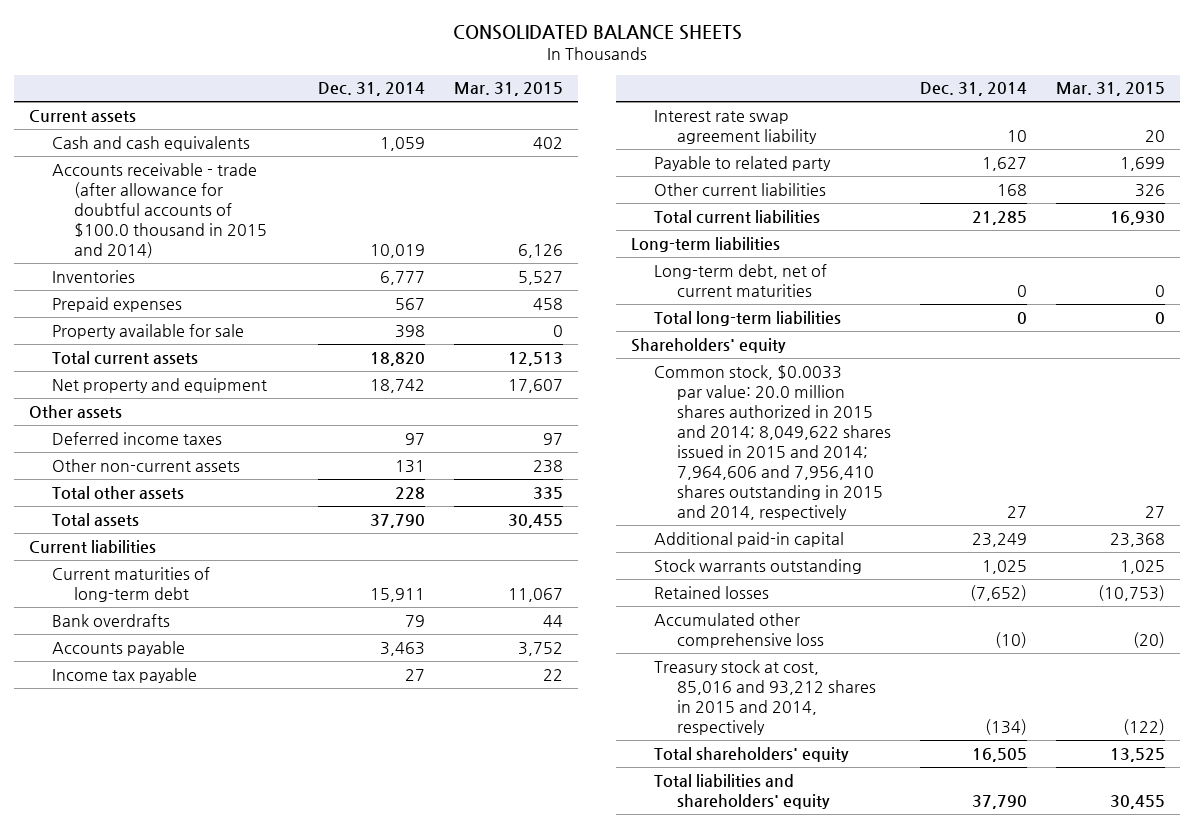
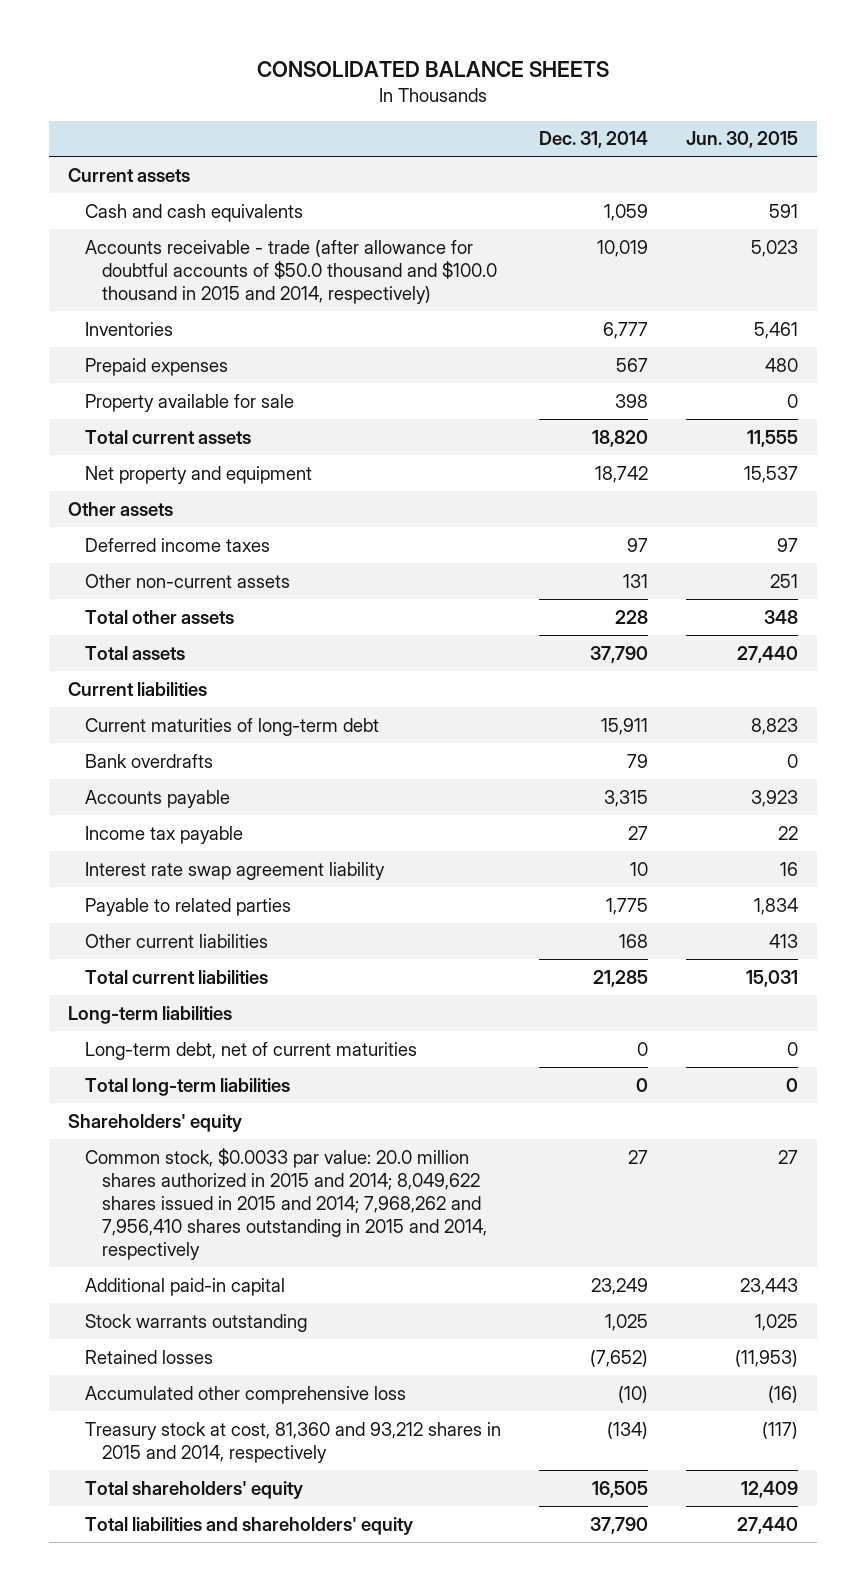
- | Dec. 31, 2014 | Mar. 31, 2015
+ | Dec. 31, 2014 | Jun. 30, 2015
- Accounts receivable - trade (after allowance for doubtful accounts of $100.0 thousand in 2015 and 2014) | 10,019 | 6,126
+ Accounts receivable - trade (after allowance for doubtful accounts of $50.0 thousand and $100.0 thousand in 2015 and 2014, respectively) | 10,019 | 5,023
- Accounts payable | 3,463 | 3,752
+ Accounts payable | 3,315 | 3,923
- Payable to related party | 1,627 | 1,699
+ Payable to related parties | 1,775 | 1,834
- Common stock, $0.0033 par value: 20.0 million shares authorized in 2015 and 2014; 8,049,622 shares issued in 2015 and 2014; 7,964,606 and 7,956,410 shares outstanding in 2015 and 2014, respectively | 27 | 27
+ Common stock, $0.0033 par value: 20.0 million shares authorized in 2015 and 2014; 8,049,622 shares issued in 2015 and 2014; 7,968,262 and 7,956,410 shares outstanding in 2015 and 2014, respectively | 27 | 27
- Treasury stock at cost, 85,016 and 93,212 shares in 2015 and 2014, respectively | (134) | (122)
+ Treasury stock at cost, 81,360 and 93,212 shares in 2015 and 2014, respectively | (134) | (117)

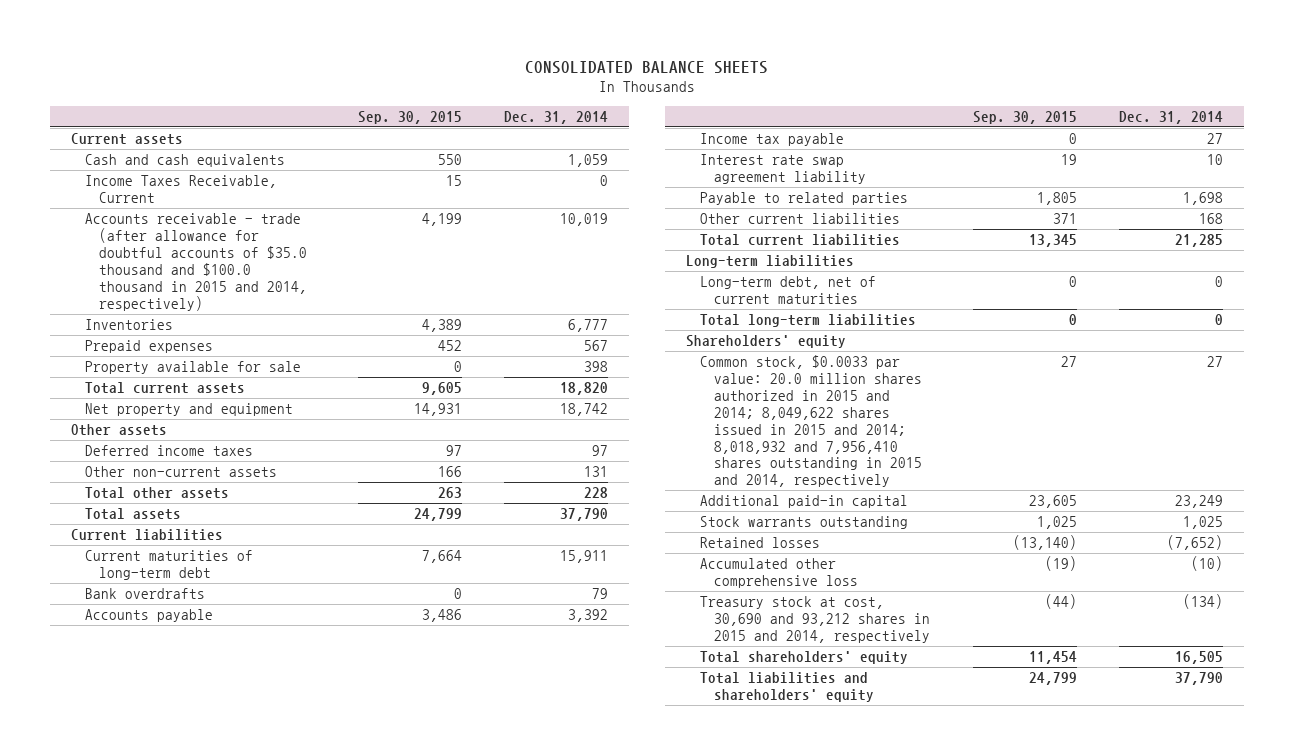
- | Dec. 31, 2014 | Jun. 30, 2015
+ | Sep. 30, 2015 | Dec. 31, 2014
- Accounts receivable - trade (after allowance for doubtful accounts of $50.0 thousand and $100.0 thousand in 2015 and 2014, respectively) | 10,019 | 5,023
+ Income Taxes Receivable, Current | 15 | 0
+ Accounts receivable - trade (after allowance for doubtful accounts of $35.0 thousand and $100.0 thousand in 2015 and 2014, respectively) | 4,199 | 10,019
- Accounts payable | 3,315 | 3,923
+ Accounts payable | 3,486 | 3,392
- Payable to related parties | 1,775 | 1,834
+ Payable to related parties | 1,805 | 1,698
- Common stock, $0.0033 par value: 20.0 million shares authorized in 2015 and 2014; 8,049,622 shares issued in 2015 and 2014; 7,968,262 and 7,956,410 shares outstanding in 2015 and 2014, respectively | 27 | 27
+ Common stock, $0.0033 par value: 20.0 million shares authorized in 2015 and 2014; 8,049,622 shares issued in 2015 and 2014; 8,018,932 and 7,956,410 shares outstanding in 2015 and 2014, respectively | 27 | 27
- Treasury stock at cost, 81,360 and 93,212 shares in 2015 and 2014, respectively | (134) | (117)
+ Treasury stock at cost, 30,690 and 93,212 shares in 2015 and 2014, respectively | (44) | (134)

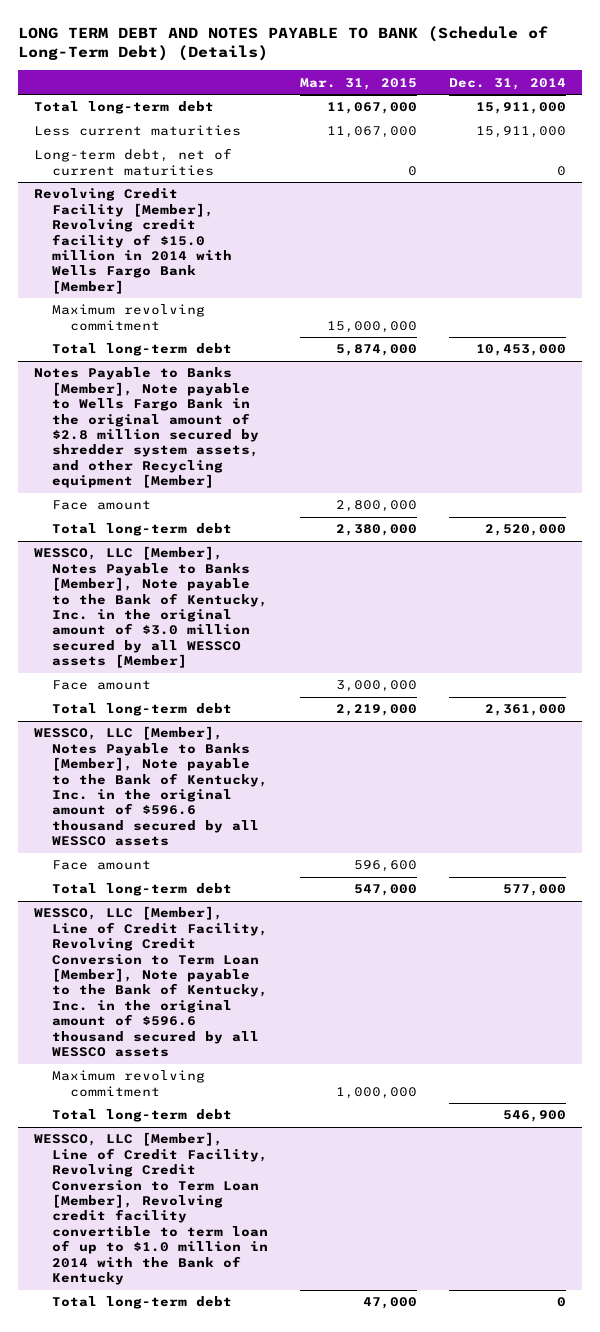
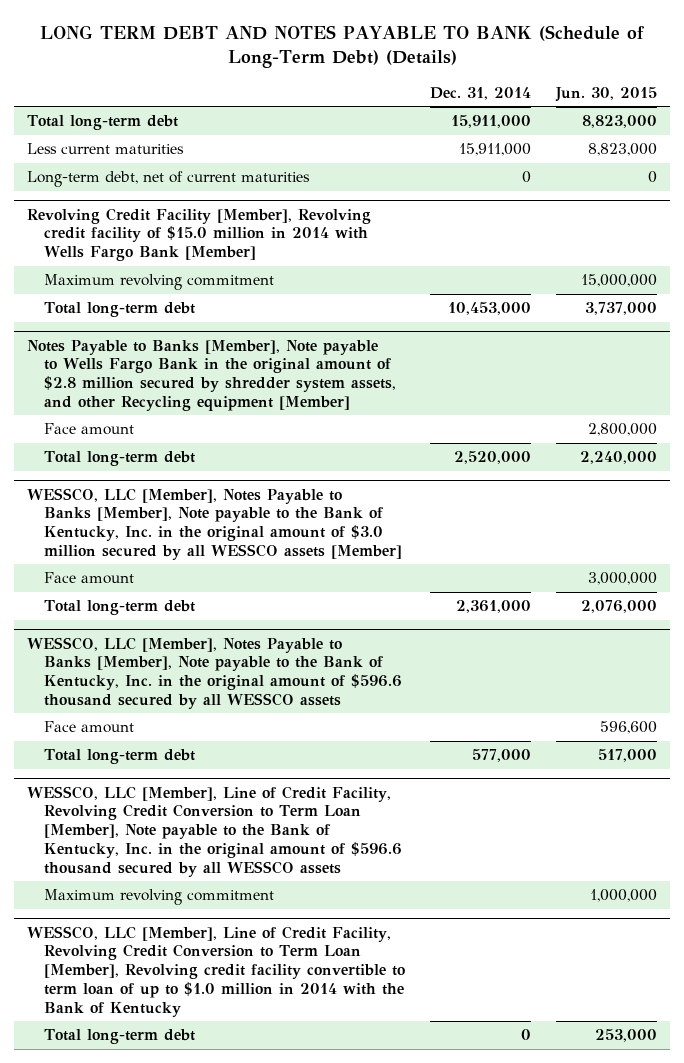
- | Mar. 31, 2015 | Dec. 31, 2014
+ | Dec. 31, 2014 | Jun. 30, 2015
@ WESSCO, LLC [Member], Line of Credit Facility, Revolving Credit Conversion to Term Loan [Member], Note payable to the Bank of Kentucky, Inc. in the original amount of $596.6 thousand secured by all WESSCO assets
- Total long-term debt | | 546,900

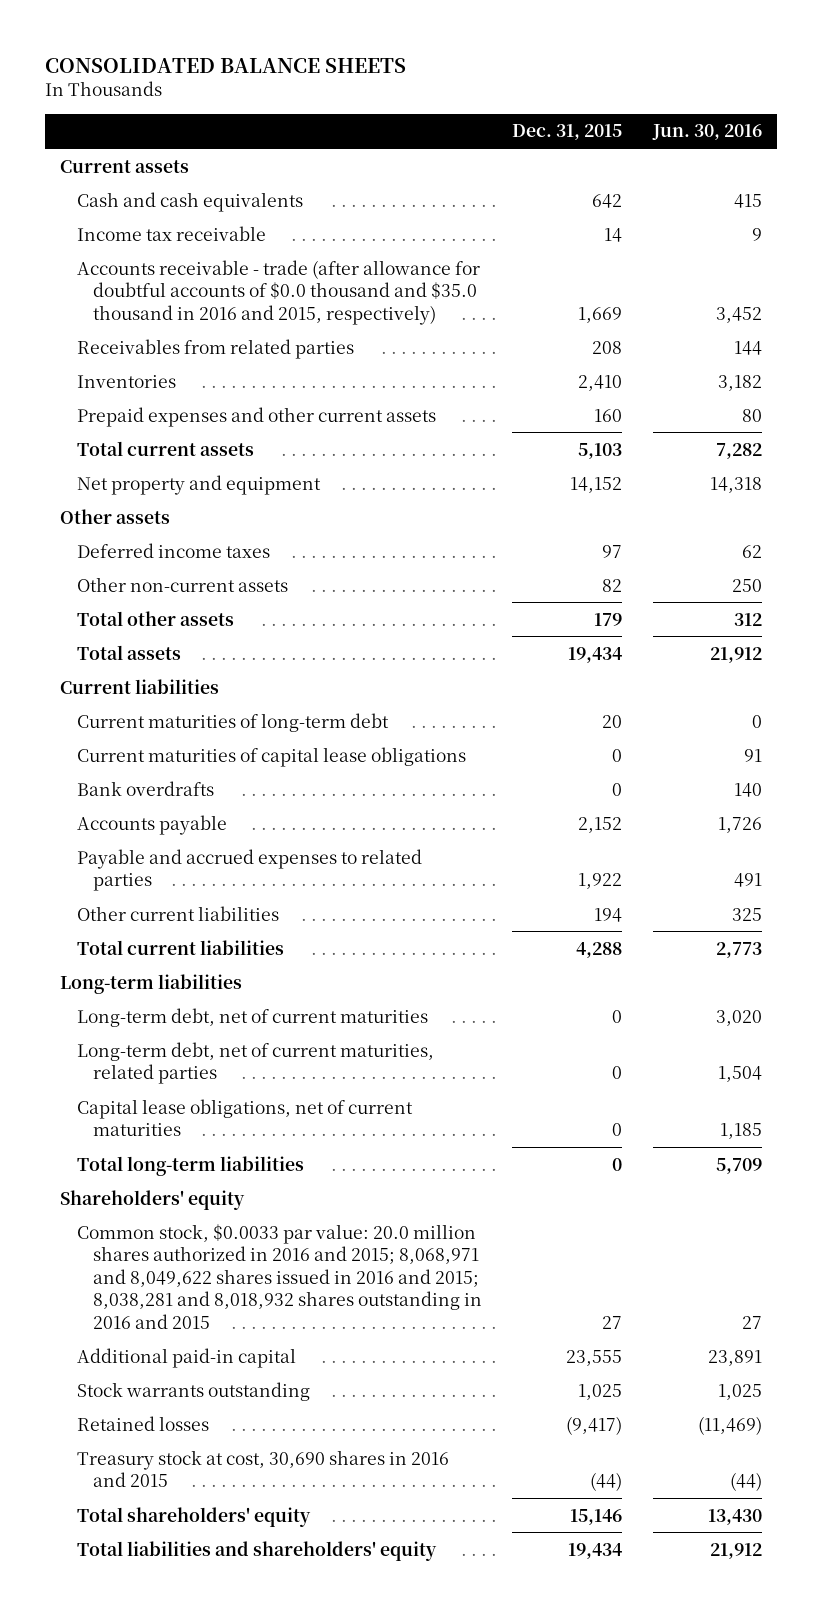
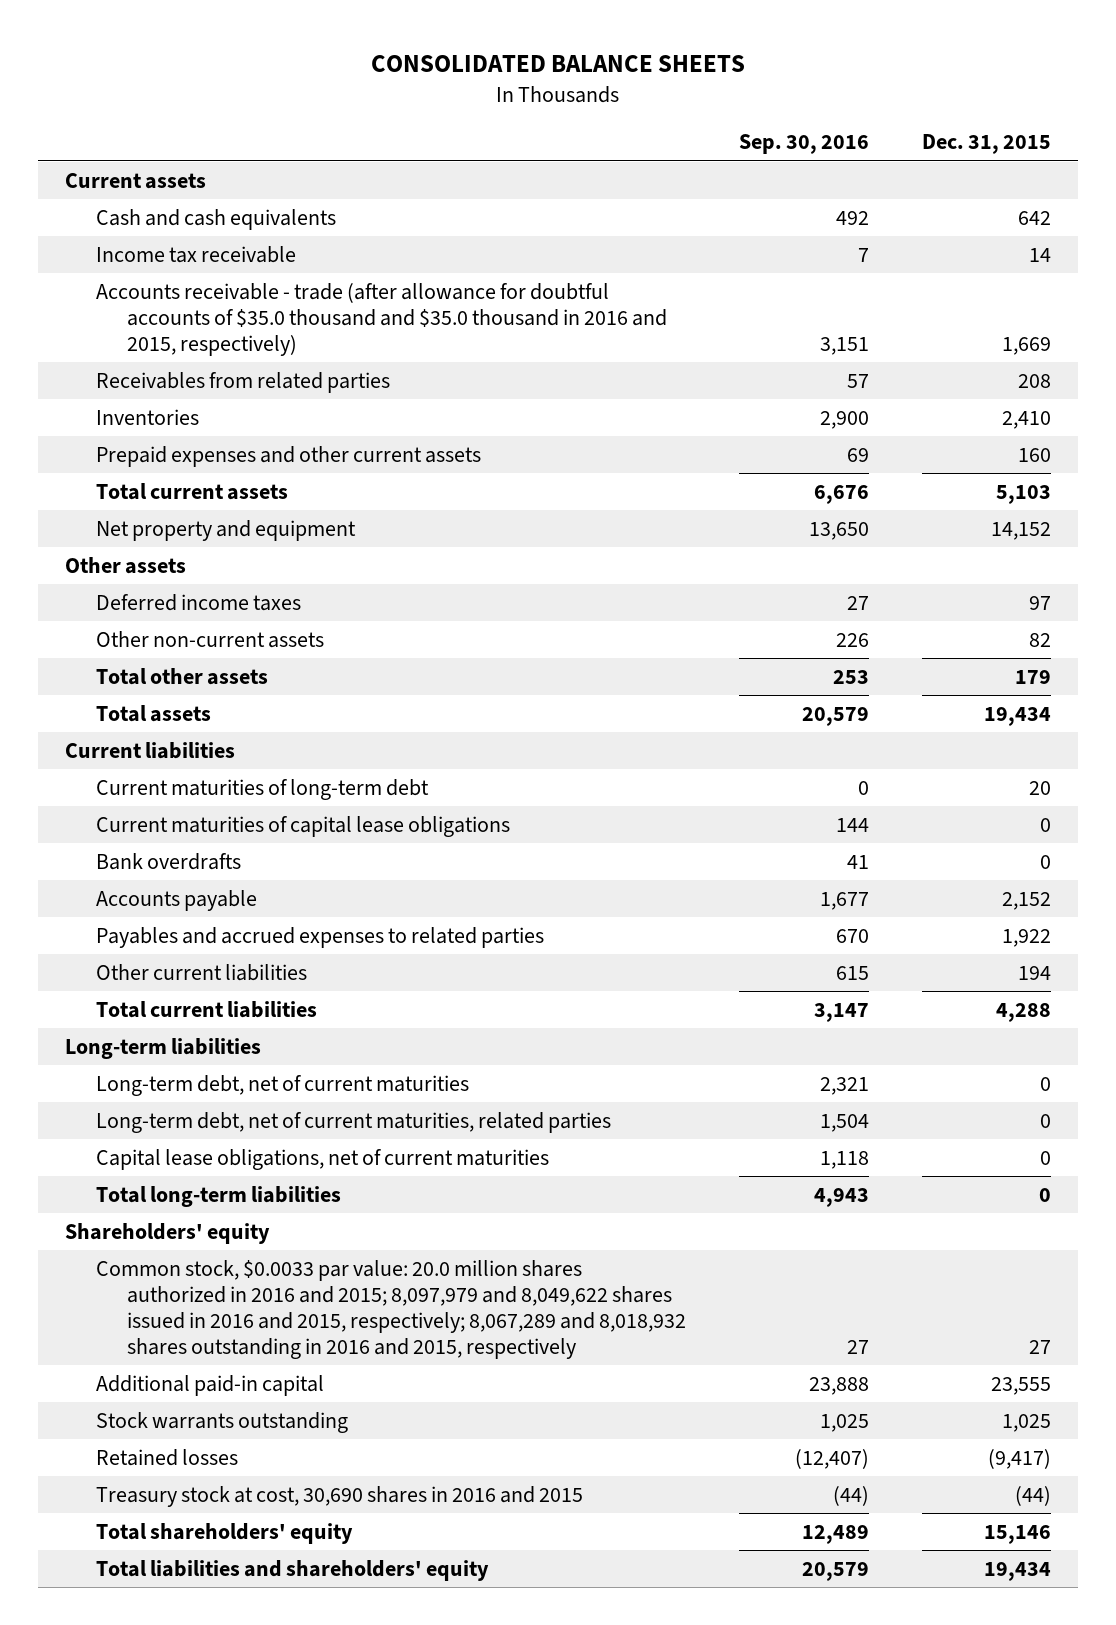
- | Dec. 31, 2015 | Jun. 30, 2016
+ | Sep. 30, 2016 | Dec. 31, 2015
- Accounts receivable - trade (after allowance for doubtful accounts of $0.0 thousand and $35.0 thousand in 2016 and 2015, respectively) | 1,669 | 3,452
+ Accounts receivable - trade (after allowance for doubtful accounts of $35.0 thousand and $35.0 thousand in 2016 and 2015, respectively) | 3,151 | 1,669
- Payable and accrued expenses to related parties | 1,922 | 491
+ Payables and accrued expenses to related parties | 670 | 1,922
- Common stock, $0.0033 par value: 20.0 million shares authorized in 2016 and 2015; 8,068,971 and 8,049,622 shares issued in 2016 and 2015; 8,038,281 and 8,018,932 shares outstanding in 2016 and 2015 | 27 | 27
+ Common stock, $0.0033 par value: 20.0 million shares authorized in 2016 and 2015; 8,097,979 and 8,049,622 shares issued in 2016 and 2015, respectively; 8,067,289 and 8,018,932 shares outstanding in 2016 and 2015, respectively | 27 | 27

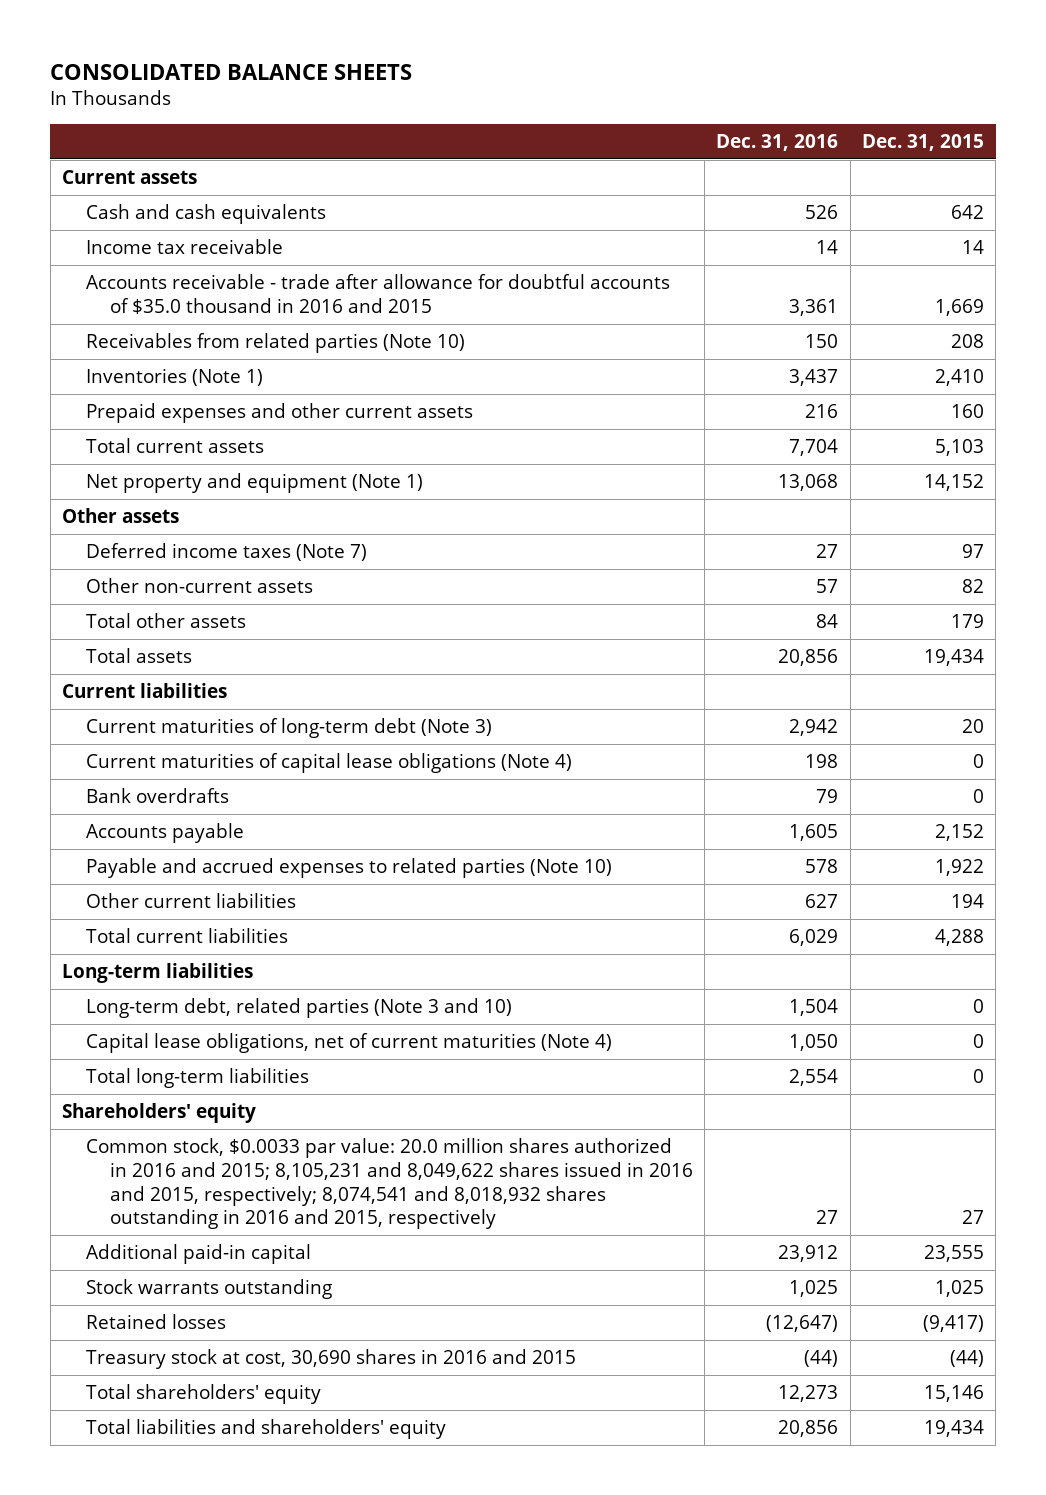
- | Sep. 30, 2016 | Dec. 31, 2015
+ | Dec. 31, 2016 | Dec. 31, 2015
- Accounts receivable - trade (after allowance for doubtful accounts of $35.0 thousand and $35.0 thousand in 2016 and 2015, respectively) | 3,151 | 1,669
- Receivables from related parties | 57 | 208
- Inventories | 2,900 | 2,410
+ Accounts receivable - trade after allowance for doubtful accounts of $35.0 thousand in 2016 and 2015 | 3,361 | 1,669
+ Receivables from related parties (Note 10) | 150 | 208
+ Inventories (Note 1) | 3,437 | 2,410
- Net property and equipment | 13,650 | 14,152
+ Net property and equipment (Note 1) | 13,068 | 14,152
- Deferred income taxes | 27 | 97
+ Deferred income taxes (Note 7) | 27 | 97
- Current maturities of long-term debt | 0 | 20
- Current maturities of capital lease obligations | 144 | 0
+ Current maturities of long-term debt (Note 3) | 2,942 | 20
+ Current maturities of capital lease obligations (Note 4) | 198 | 0
- Payables and accrued expenses to related parties | 670 | 1,922
+ Payable and accrued expenses to related parties (Note 10) | 578 | 1,922
- Long-term debt, net of current maturities | 2,321 | 0
- Long-term debt, net of current maturities, related parties | 1,504 | 0
- Capital lease obligations, net of current maturities | 1,118 | 0
+ Long-term debt, related parties (Note 3 and 10) | 1,504 | 0
+ Capital lease obligations, net of current maturities (Note 4) | 1,050 | 0
- Common stock, $0.0033 par value: 20.0 million shares authorized in 2016 and 2015; 8,097,979 and 8,049,622 shares issued in 2016 and 2015, respectively; 8,067,289 and 8,018,932 shares outstanding in 2016 and 2015, respectively | 27 | 27
+ Common stock, $0.0033 par value: 20.0 million shares authorized in 2016 and 2015; 8,105,231 and 8,049,622 shares issued in 2016 and 2015, respectively; 8,074,541 and 8,018,932 shares outstanding in 2016 and 2015, respectively | 27 | 27

